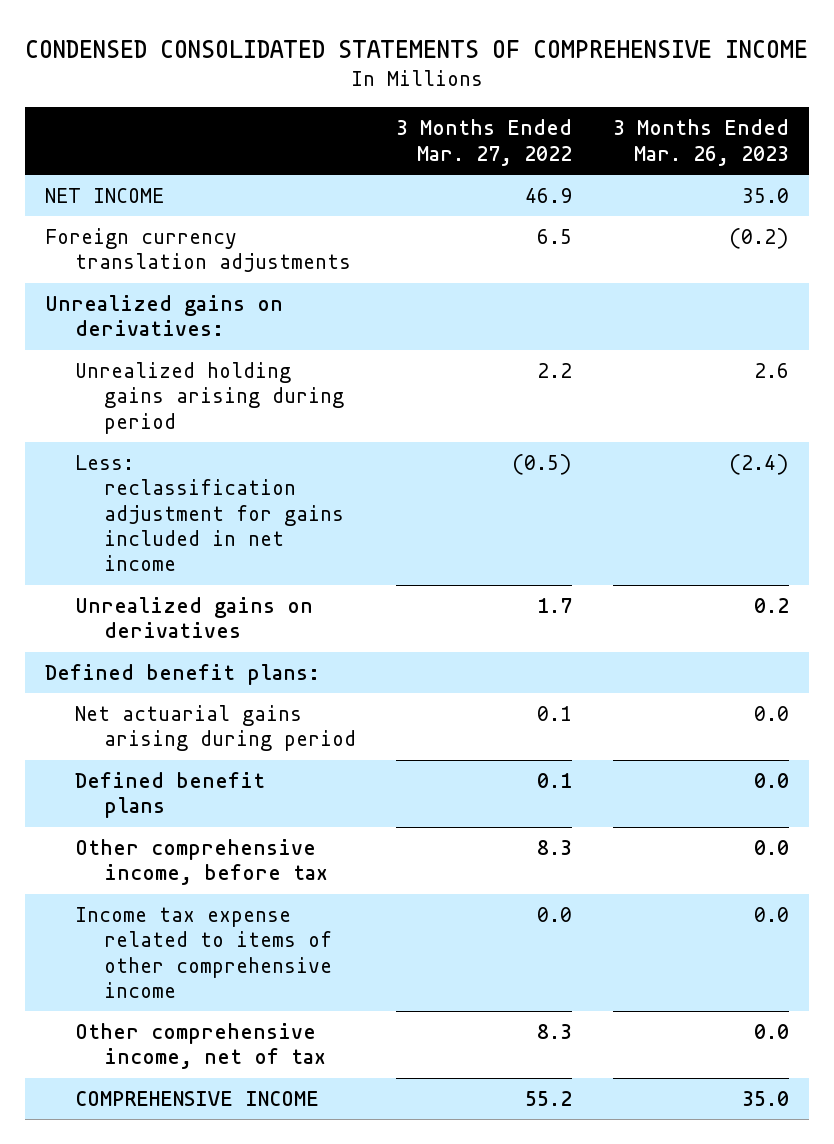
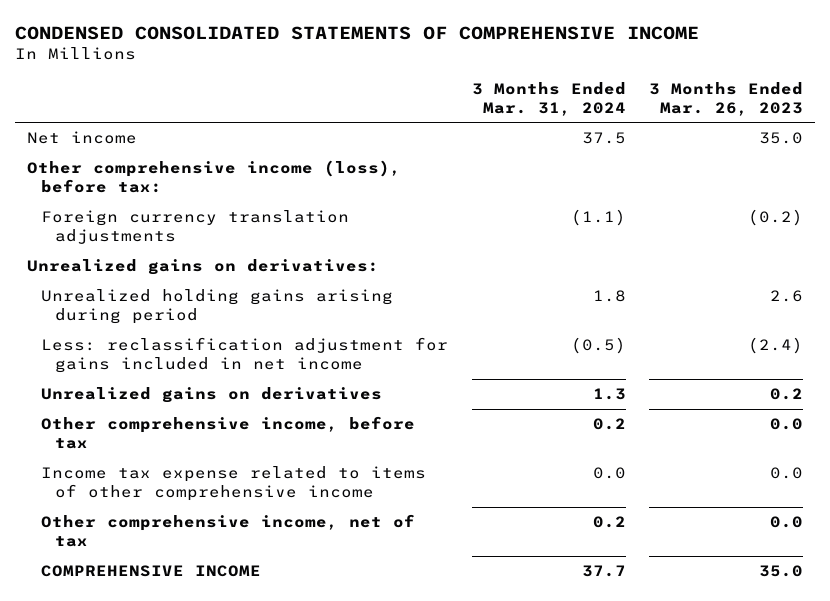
- | 3 Months Ended Mar. 27, 2022 | 3 Months Ended Mar. 26, 2023
+ | 3 Months Ended Mar. 31, 2024 | 3 Months Ended Mar. 26, 2023
- NET INCOME | 46.9 | 35.0
+ Net income | 37.5 | 35.0
+ Other comprehensive income (loss), before tax:
- Defined benefit plans:
- Net actuarial gains arising during period | 0.1 | 0.0
- Defined benefit plans | 0.1 | 0.0

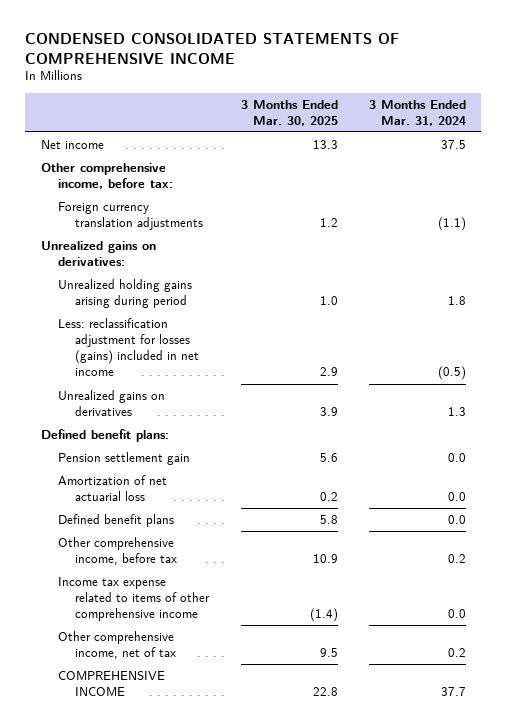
- | 3 Months Ended Mar. 31, 2024 | 3 Months Ended Mar. 26, 2023
+ | 3 Months Ended Mar. 30, 2025 | 3 Months Ended Mar. 31, 2024
- Other comprehensive income (loss), before tax:
+ Other comprehensive income, before tax:
- Less: reclassification adjustment for gains included in net income | (0.5) | (2.4)
+ Less: reclassification adjustment for losses (gains) included in net income | 2.9 | (0.5)
+ Defined benefit plans:
+ Pension settlement gain | 5.6 | 0.0
+ Amortization of net actuarial loss | 0.2 | 0.0
+ Defined benefit plans | 5.8 | 0.0

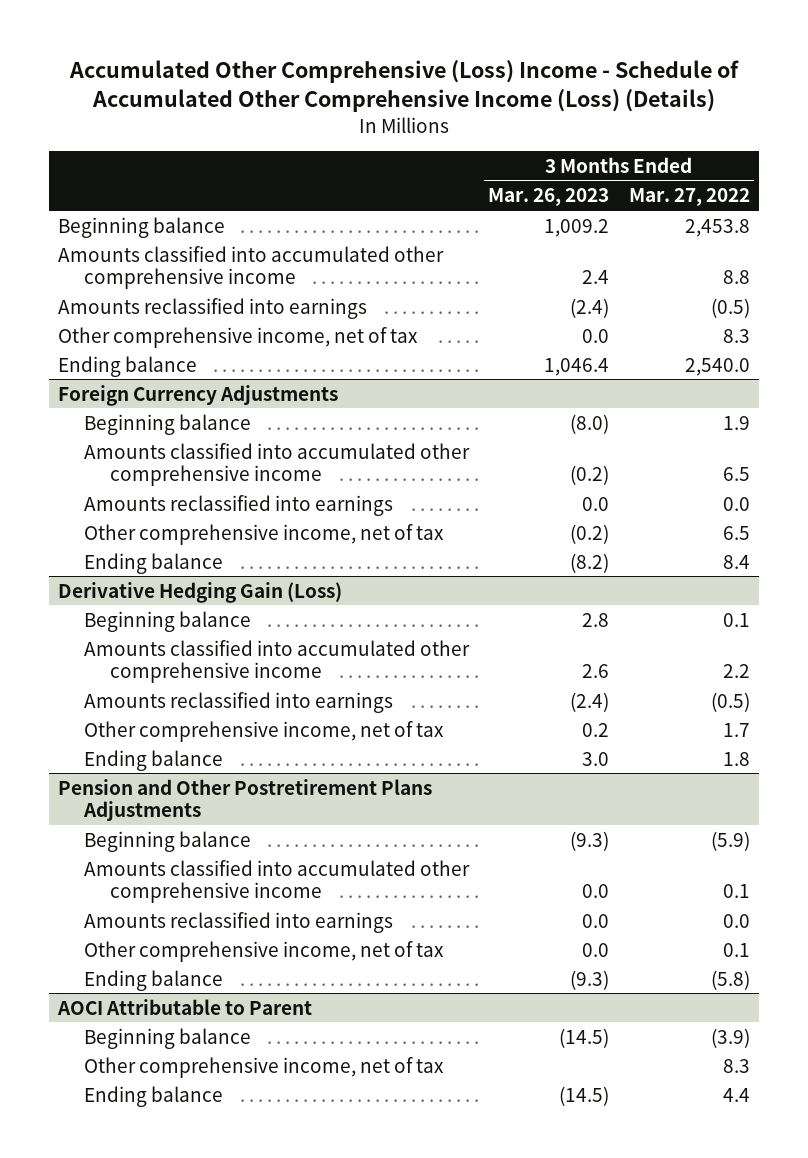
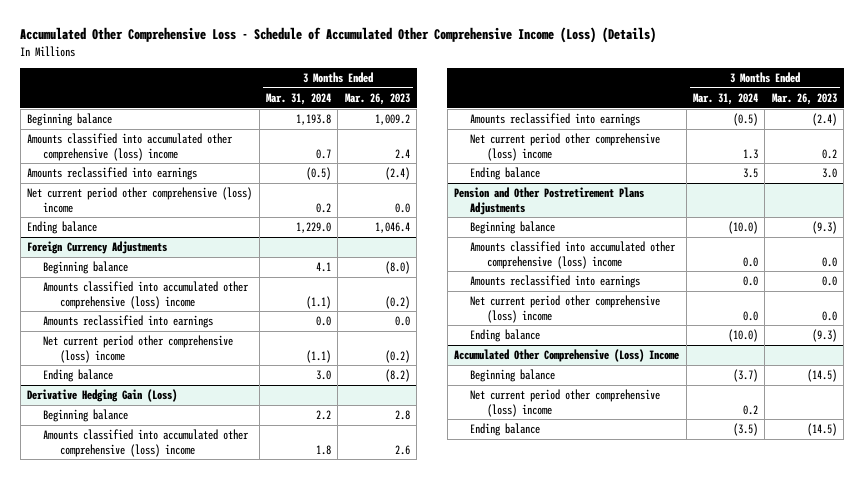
- Accumulated Other Comprehensive (Loss) Income - Schedule of Accumulated Other Comprehensive Income (Loss) (Details)
+ Accumulated Other Comprehensive Loss - Schedule of Accumulated Other Comprehensive Income (Loss) (Details)
- | 3 Months Ended Mar. 26, 2023 | 3 Months Ended Mar. 27, 2022
+ | 3 Months Ended Mar. 31, 2024 | 3 Months Ended Mar. 26, 2023
- Amounts classified into accumulated other comprehensive income | 2.4 | 8.8
+ Amounts classified into accumulated other comprehensive (loss) income | 0.7 | 2.4
- Other comprehensive income, net of tax | 0.0 | 8.3
+ Net current period other comprehensive (loss) income | 0.2 | 0.0
@ Foreign Currency Adjustments
- Amounts classified into accumulated other comprehensive income | (0.2) | 6.5
+ Amounts classified into accumulated other comprehensive (loss) income | (1.1) | (0.2)
- Other comprehensive income, net of tax | (0.2) | 6.5
+ Net current period other comprehensive (loss) income | (1.1) | (0.2)
@ Derivative Hedging Gain (Loss)
- Amounts classified into accumulated other comprehensive income | 2.6 | 2.2
+ Amounts classified into accumulated other comprehensive (loss) income | 1.8 | 2.6
- Other comprehensive income, net of tax | 0.2 | 1.7
+ Net current period other comprehensive (loss) income | 1.3 | 0.2
@ Pension and Other Postretirement Plans Adjustments
- Amounts classified into accumulated other comprehensive income | 0.0 | 0.1
+ Amounts classified into accumulated other comprehensive (loss) income | 0.0 | 0.0
- Other comprehensive income, net of tax | 0.0 | 0.1
+ Net current period other comprehensive (loss) income | 0.0 | 0.0
- AOCI Attributable to Parent
+ Accumulated Other Comprehensive (Loss) Income
- Other comprehensive income, net of tax | | 8.3
+ Net current period other comprehensive (loss) income | 0.2 |

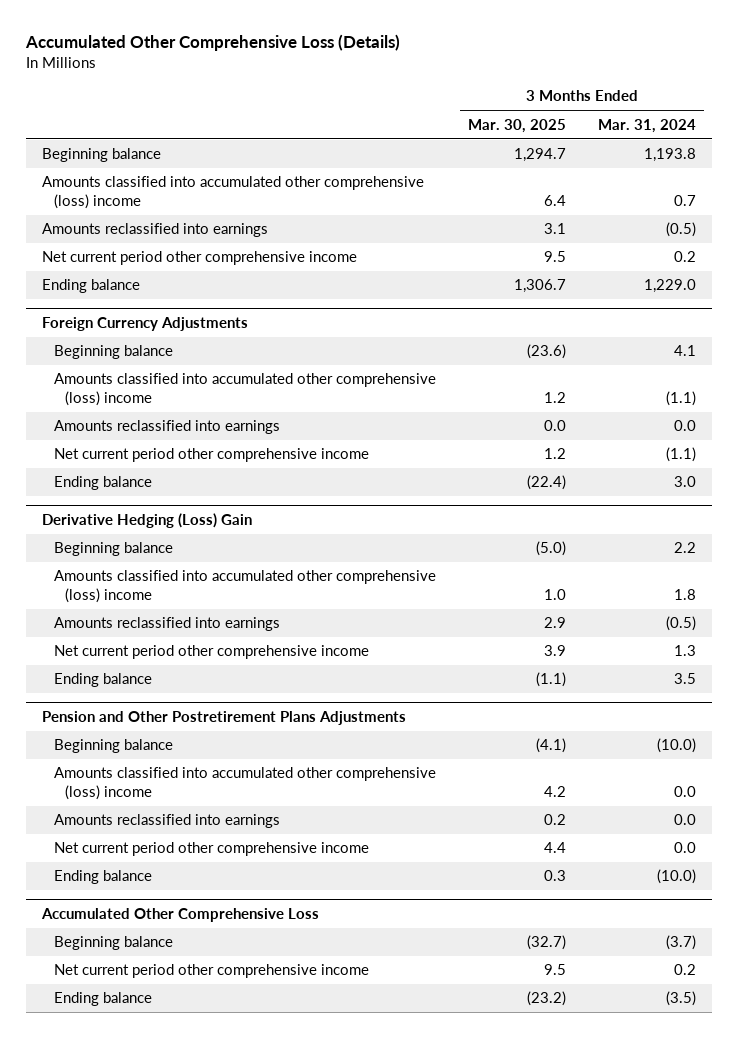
- Accumulated Other Comprehensive Loss - Schedule of Accumulated Other Comprehensive Income (Loss) (Details)
+ Accumulated Other Comprehensive Loss (Details)
- | 3 Months Ended Mar. 31, 2024 | 3 Months Ended Mar. 26, 2023
+ | 3 Months Ended Mar. 30, 2025 | 3 Months Ended Mar. 31, 2024
- Net current period other comprehensive (loss) income | 0.2 | 0.0
+ Net current period other comprehensive income | 9.5 | 0.2
@ Foreign Currency Adjustments
- Net current period other comprehensive (loss) income | (1.1) | (0.2)
+ Net current period other comprehensive income | 1.2 | (1.1)
- Derivative Hedging Gain (Loss)
+ Derivative Hedging (Loss) Gain
- Net current period other comprehensive (loss) income | 1.3 | 0.2
+ Net current period other comprehensive income | 3.9 | 1.3
@ Pension and Other Postretirement Plans Adjustments
- Net current period other comprehensive (loss) income | 0.0 | 0.0
+ Net current period other comprehensive income | 4.4 | 0.0
- Accumulated Other Comprehensive (Loss) Income
+ Accumulated Other Comprehensive Loss
- Net current period other comprehensive (loss) income | 0.2 |
+ Net current period other comprehensive income | 9.5 | 0.2

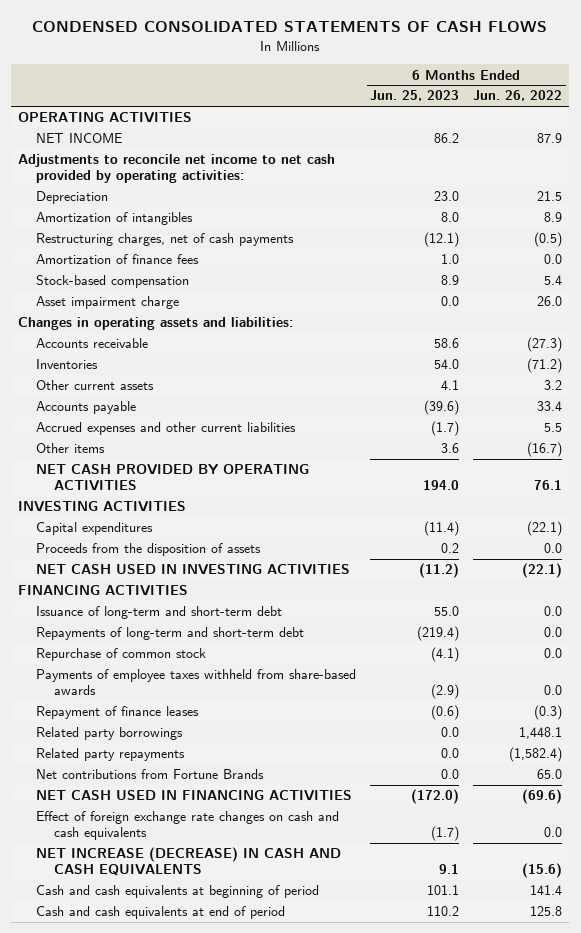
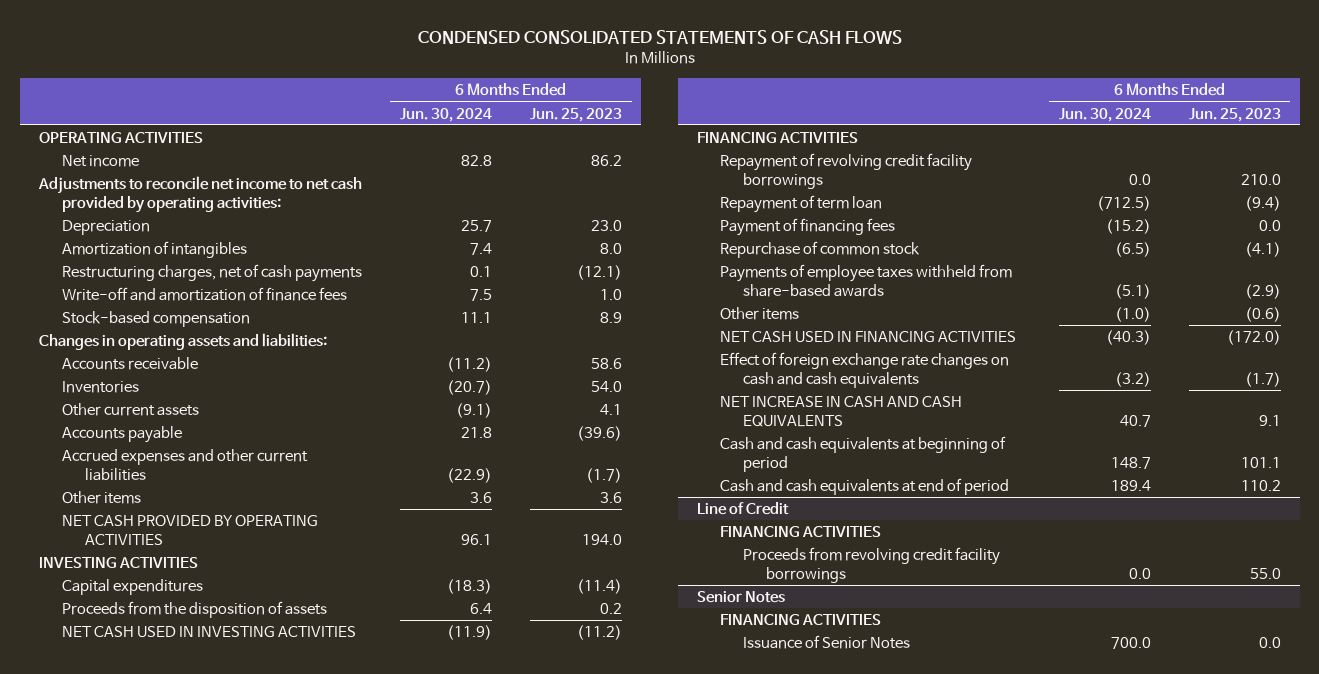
- | 6 Months Ended Jun. 25, 2023 | 6 Months Ended Jun. 26, 2022
+ | 6 Months Ended Jun. 30, 2024 | 6 Months Ended Jun. 25, 2023
- NET INCOME | 86.2 | 87.9
+ Net income | 82.8 | 86.2
- Amortization of finance fees | 1.0 | 0.0
+ Write-off and amortization of finance fees | 7.5 | 1.0
- Asset impairment charge | 0.0 | 26.0
- Issuance of long-term and short-term debt | 55.0 | 0.0
- Repayments of long-term and short-term debt | (219.4) | 0.0
+ Repayment of revolving credit facility borrowings | 0.0 | 210.0
+ Repayment of term loan | (712.5) | (9.4)
+ Payment of financing fees | (15.2) | 0.0
- Repayment of finance leases | (0.6) | (0.3)
- Related party borrowings | 0.0 | 1,448.1
- Related party repayments | 0.0 | (1,582.4)
- Net contributions from Fortune Brands | 0.0 | 65.0
+ Other items | (1.0) | (0.6)
- NET INCREASE (DECREASE) IN CASH AND CASH EQUIVALENTS | 9.1 | (15.6)
+ NET INCREASE IN CASH AND CASH EQUIVALENTS | 40.7 | 9.1
+ Line of Credit
+ FINANCING ACTIVITIES
+ Proceeds from revolving credit facility borrowings | 0.0 | 55.0
+ Senior Notes
+ FINANCING ACTIVITIES
+ Issuance of Senior Notes | 700.0 | 0.0

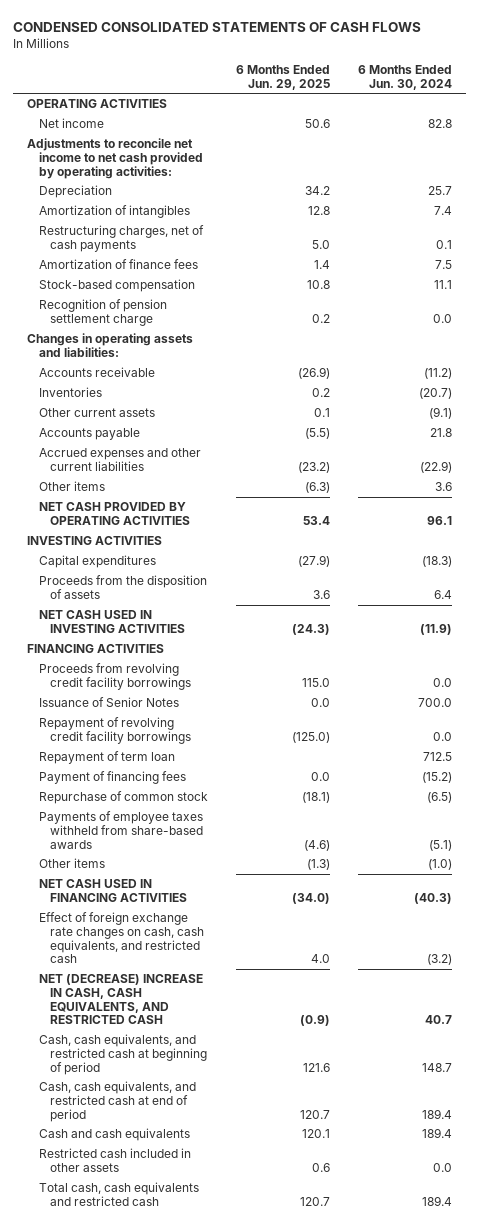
- | 6 Months Ended Jun. 30, 2024 | 6 Months Ended Jun. 25, 2023
+ | 6 Months Ended Jun. 29, 2025 | 6 Months Ended Jun. 30, 2024
- Write-off and amortization of finance fees | 7.5 | 1.0
+ Amortization of finance fees | 1.4 | 7.5
+ Recognition of pension settlement charge | 0.2 | 0.0
+ Proceeds from revolving credit facility borrowings | 115.0 | 0.0
+ Issuance of Senior Notes | 0.0 | 700.0
- Repayment of term loan | (712.5) | (9.4)
+ Repayment of term loan | | 712.5
- Effect of foreign exchange rate changes on cash and cash equivalents | (3.2) | (1.7)
- NET INCREASE IN CASH AND CASH EQUIVALENTS | 40.7 | 9.1
- Cash and cash equivalents at beginning of period | 148.7 | 101.1
- Cash and cash equivalents at end of period | 189.4 | 110.2
- Line of Credit
- FINANCING ACTIVITIES
- Proceeds from revolving credit facility borrowings | 0.0 | 55.0
- Senior Notes
- FINANCING ACTIVITIES
- Issuance of Senior Notes | 700.0 | 0.0
+ Effect of foreign exchange rate changes on cash, cash equivalents, and restricted cash | 4.0 | (3.2)
+ NET (DECREASE) INCREASE IN CASH, CASH EQUIVALENTS, AND RESTRICTED CASH | (0.9) | 40.7
+ Cash, cash equivalents, and restricted cash at beginning of period | 121.6 | 148.7
+ Cash, cash equivalents, and restricted cash at end of period | 120.7 | 189.4
+ Cash and cash equivalents | 120.1 | 189.4
+ Restricted cash included in other assets | 0.6 | 0.0
+ Total cash, cash equivalents and restricted cash | 120.7 | 189.4

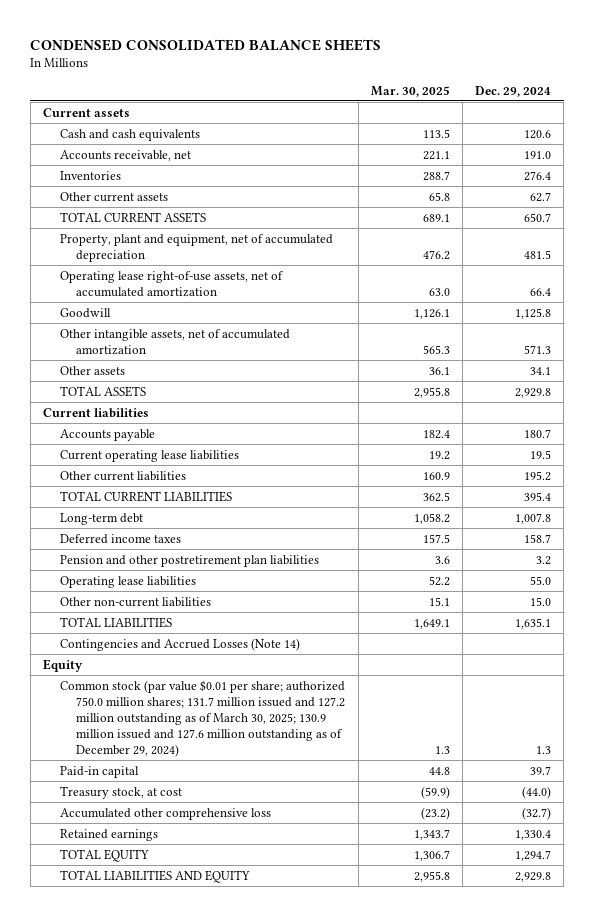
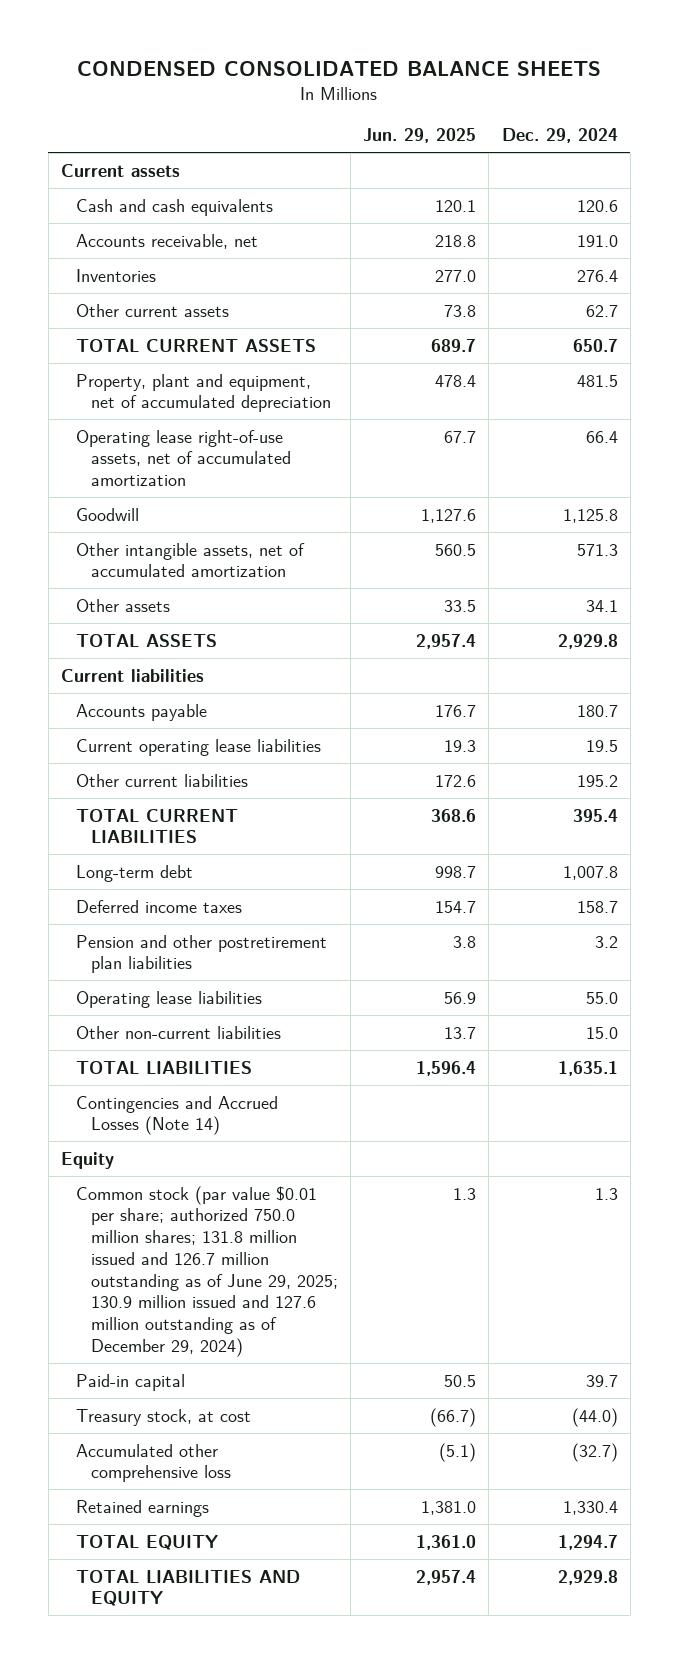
- | Mar. 30, 2025 | Dec. 29, 2024
+ | Jun. 29, 2025 | Dec. 29, 2024
- Common stock (par value $0.01 per share; authorized 750.0 million shares; 131.7 million issued and 127.2 million outstanding as of March 30, 2025; 130.9 million issued and 127.6 million outstanding as of December 29, 2024) | 1.3 | 1.3
+ Common stock (par value $0.01 per share; authorized 750.0 million shares; 131.8 million issued and 126.7 million outstanding as of June 29, 2025; 130.9 million issued and 127.6 million outstanding as of December 29, 2024) | 1.3 | 1.3

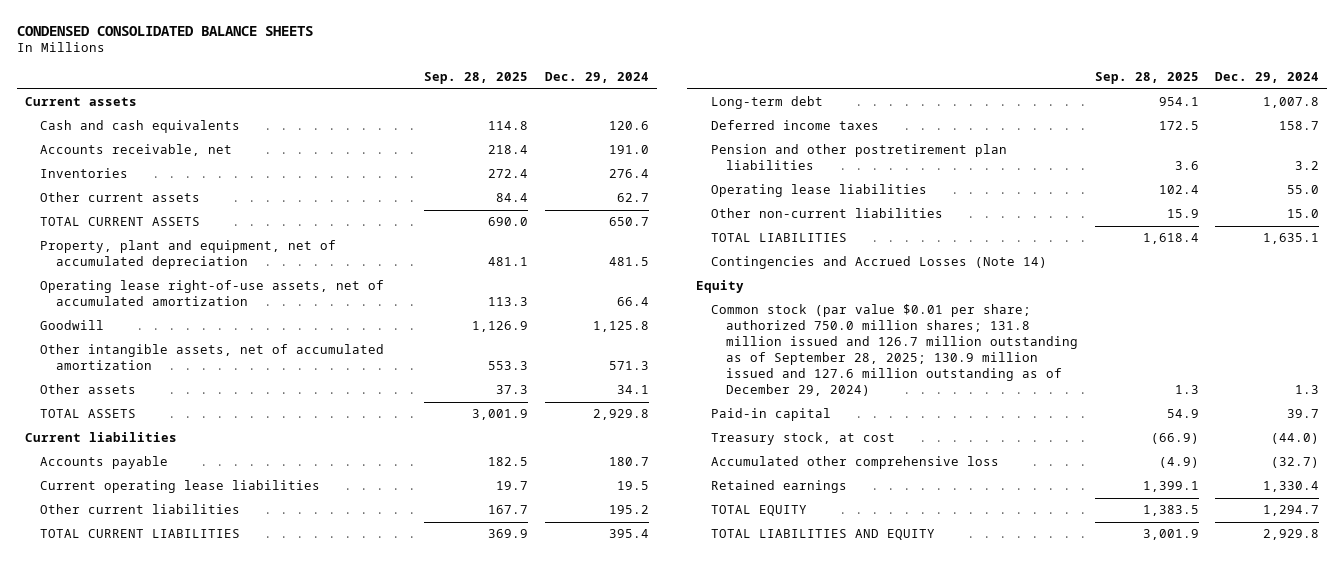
- | Jun. 29, 2025 | Dec. 29, 2024
+ | Sep. 28, 2025 | Dec. 29, 2024
- Common stock (par value $0.01 per share; authorized 750.0 million shares; 131.8 million issued and 126.7 million outstanding as of June 29, 2025; 130.9 million issued and 127.6 million outstanding as of December 29, 2024) | 1.3 | 1.3
+ Common stock (par value $0.01 per share; authorized 750.0 million shares; 131.8 million issued and 126.7 million outstanding as of September 28, 2025; 130.9 million issued and 127.6 million outstanding as of December 29, 2024) | 1.3 | 1.3

